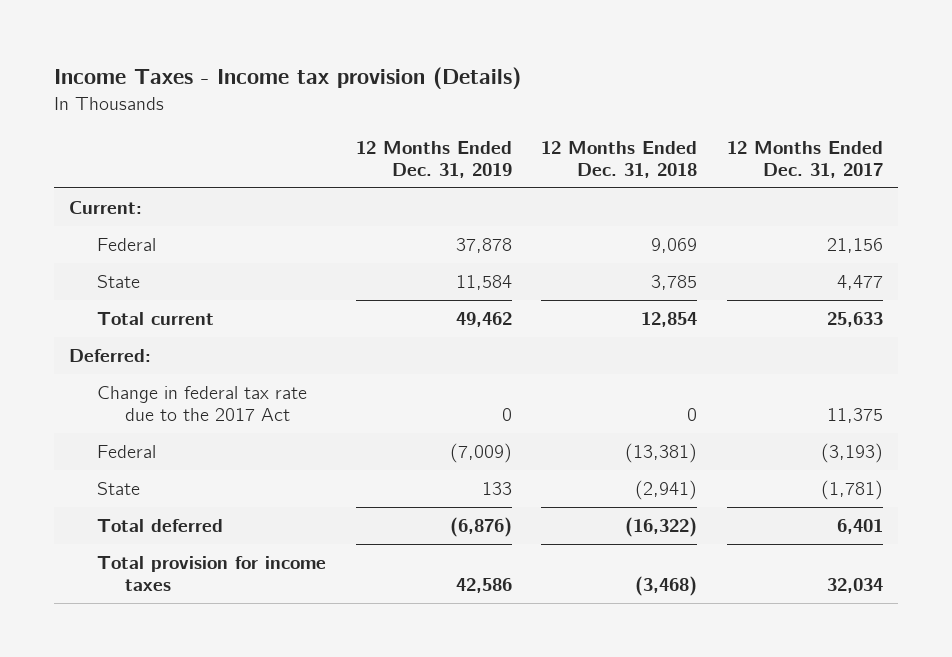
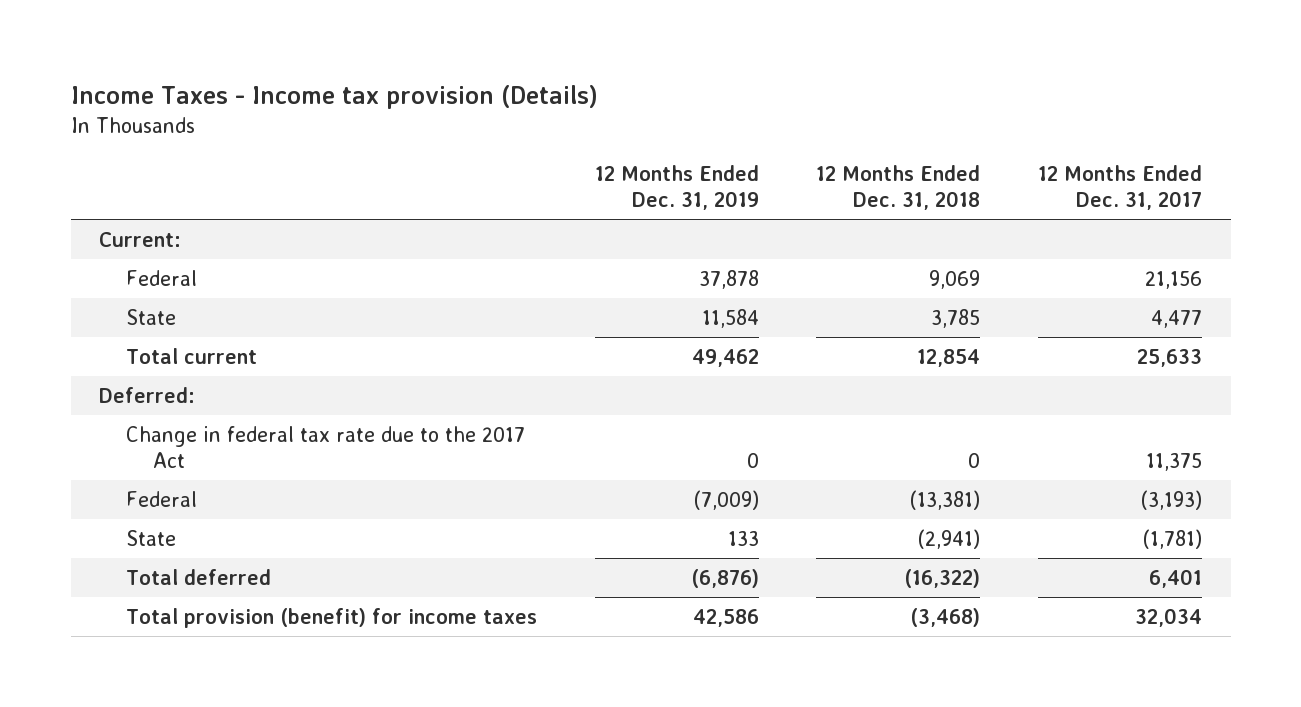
- Total provision for income taxes | 42,586 | (3,468) | 32,034
+ Total provision (benefit) for income taxes | 42,586 | (3,468) | 32,034

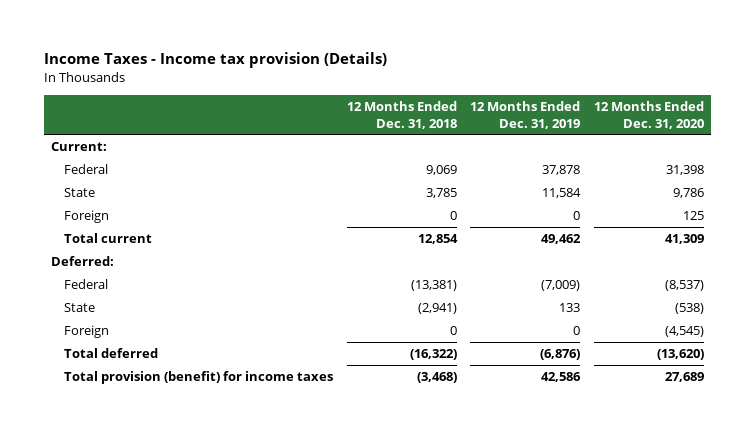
- | 12 Months Ended Dec. 31, 2019 | 12 Months Ended Dec. 31, 2018 | 12 Months Ended Dec. 31, 2017
+ | 12 Months Ended Dec. 31, 2018 | 12 Months Ended Dec. 31, 2019 | 12 Months Ended Dec. 31, 2020
+ Foreign | 0 | 0 | 125
- Change in federal tax rate due to the 2017 Act | 0 | 0 | 11,375
+ Foreign | 0 | 0 | (4,545)

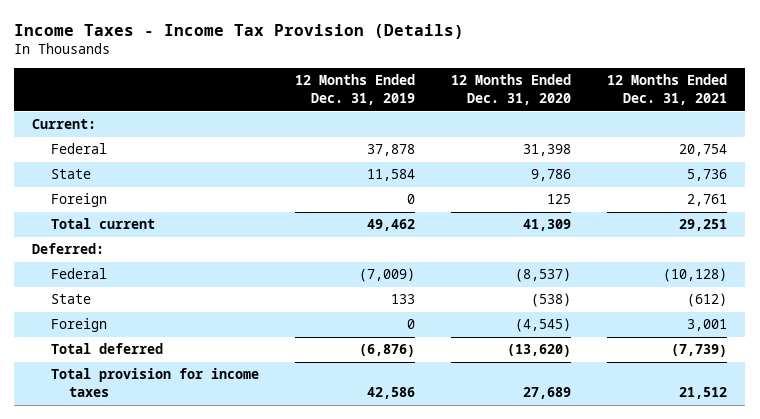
- Income Taxes - Income tax provision (Details)
+ Income Taxes - Income Tax Provision (Details)
- | 12 Months Ended Dec. 31, 2018 | 12 Months Ended Dec. 31, 2019 | 12 Months Ended Dec. 31, 2020
+ | 12 Months Ended Dec. 31, 2019 | 12 Months Ended Dec. 31, 2020 | 12 Months Ended Dec. 31, 2021
- Total provision (benefit) for income taxes | (3,468) | 42,586 | 27,689
+ Total provision for income taxes | 42,586 | 27,689 | 21,512

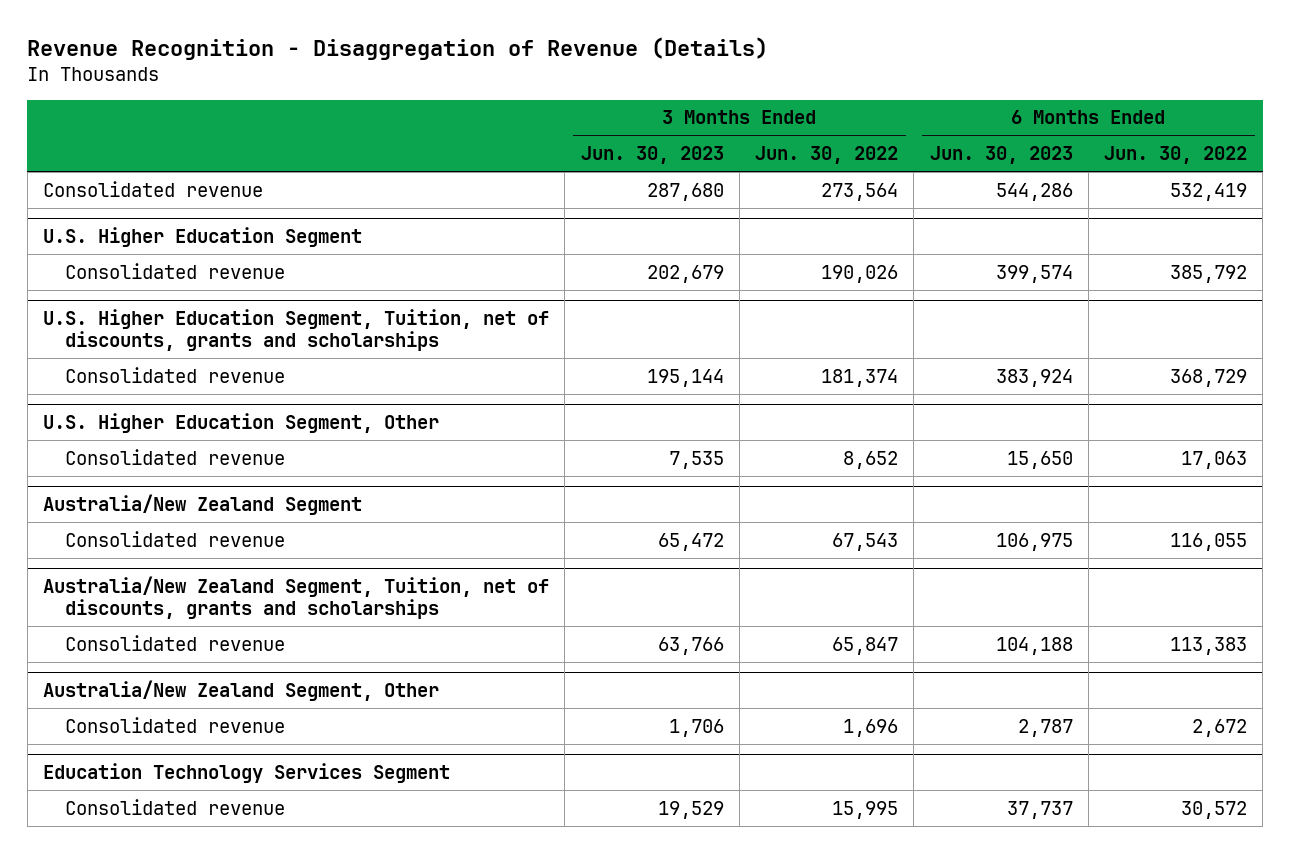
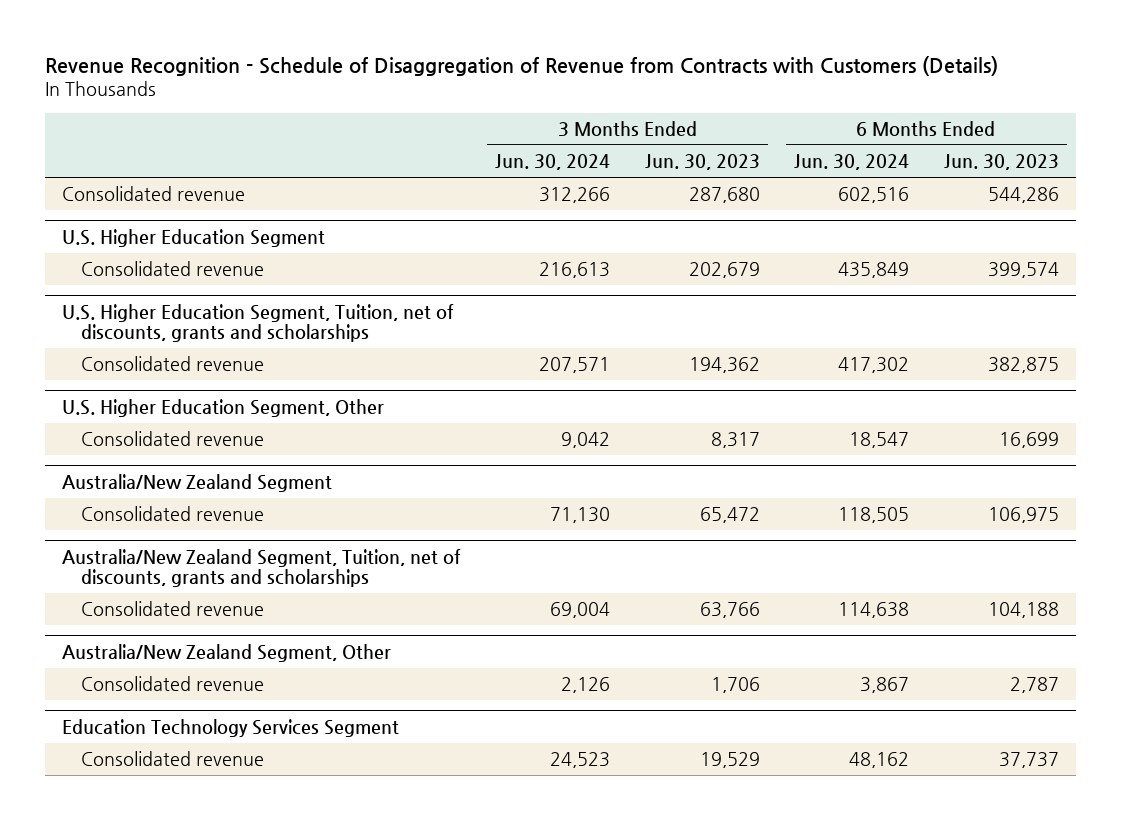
- Revenue Recognition - Disaggregation of Revenue (Details)
+ Revenue Recognition - Schedule of Disaggregation of Revenue from Contracts with Customers (Details)
- | 3 Months Ended Jun. 30, 2023 | 3 Months Ended Jun. 30, 2022 | 6 Months Ended Jun. 30, 2023 | 6 Months Ended Jun. 30, 2022
+ | 3 Months Ended Jun. 30, 2024 | 3 Months Ended Jun. 30, 2023 | 6 Months Ended Jun. 30, 2024 | 6 Months Ended Jun. 30, 2023
@ U.S. Higher Education Segment, Tuition, net of discounts, grants and scholarships
- Consolidated revenue | 195,144 | 181,374 | 383,924 | 368,729
+ Consolidated revenue | 207,571 | 194,362 | 417,302 | 382,875
@ U.S. Higher Education Segment, Other
- Consolidated revenue | 7,535 | 8,652 | 15,650 | 17,063
+ Consolidated revenue | 9,042 | 8,317 | 18,547 | 16,699

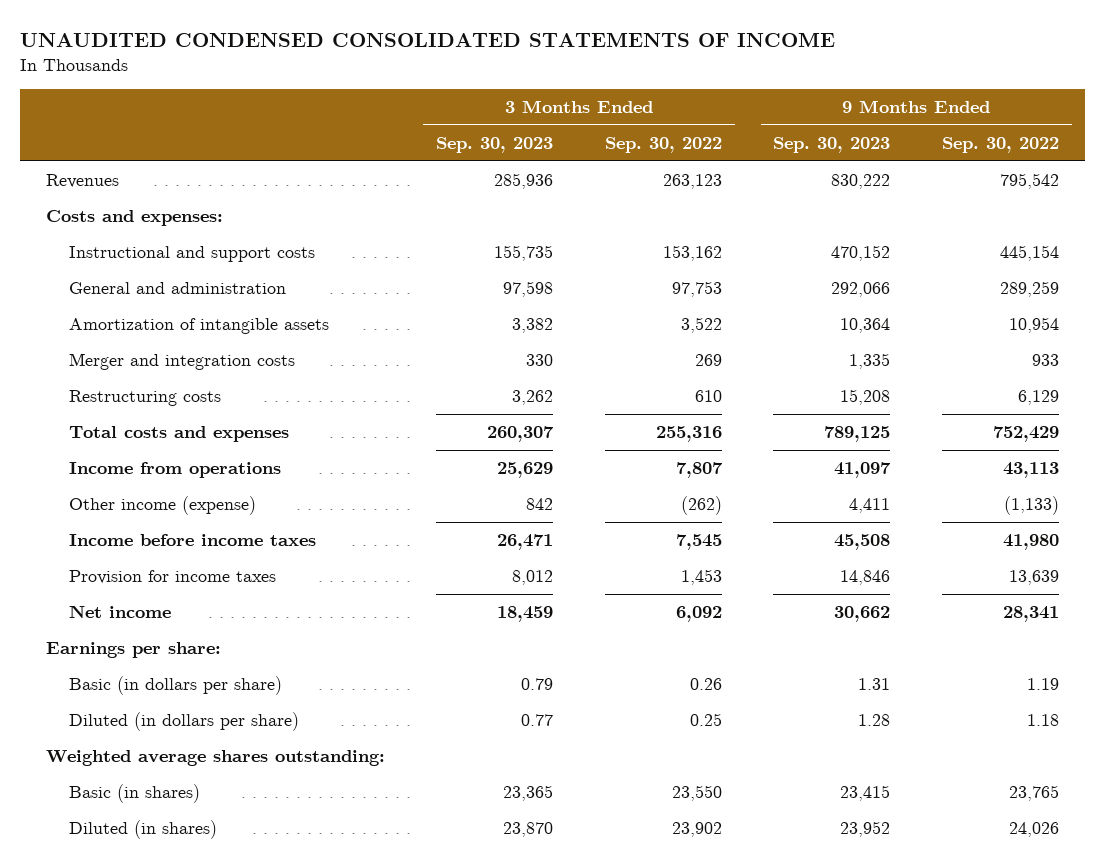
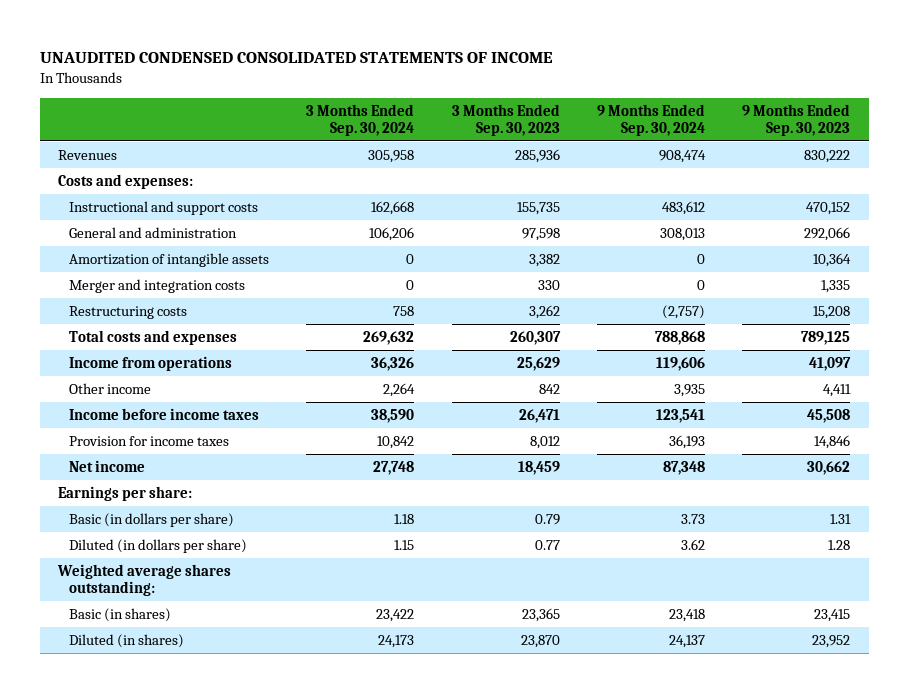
- | 3 Months Ended Sep. 30, 2023 | 3 Months Ended Sep. 30, 2022 | 9 Months Ended Sep. 30, 2023 | 9 Months Ended Sep. 30, 2022
+ | 3 Months Ended Sep. 30, 2024 | 3 Months Ended Sep. 30, 2023 | 9 Months Ended Sep. 30, 2024 | 9 Months Ended Sep. 30, 2023
- Other income (expense) | 842 | (262) | 4,411 | (1,133)
+ Other income | 2,264 | 842 | 3,935 | 4,411

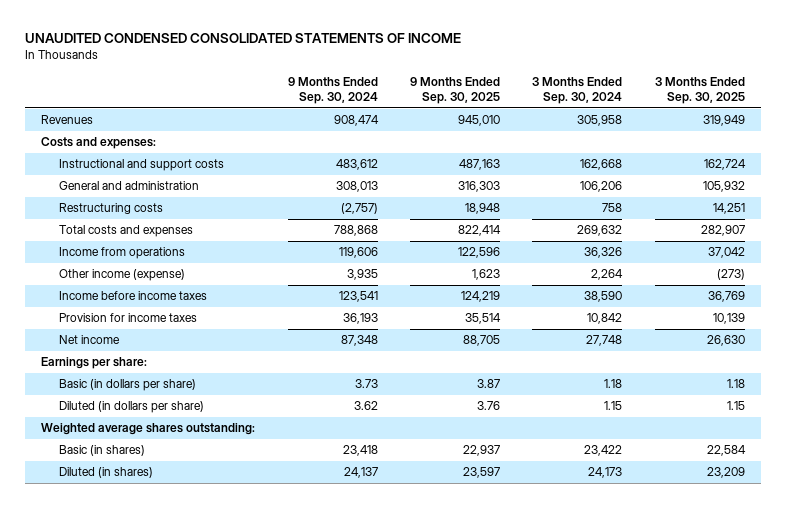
- | 3 Months Ended Sep. 30, 2024 | 3 Months Ended Sep. 30, 2023 | 9 Months Ended Sep. 30, 2024 | 9 Months Ended Sep. 30, 2023
+ | 9 Months Ended Sep. 30, 2024 | 9 Months Ended Sep. 30, 2025 | 3 Months Ended Sep. 30, 2024 | 3 Months Ended Sep. 30, 2025
- Amortization of intangible assets | 0 | 3,382 | 0 | 10,364
- Merger and integration costs | 0 | 330 | 0 | 1,335
- Other income | 2,264 | 842 | 3,935 | 4,411
+ Other income (expense) | 3,935 | 1,623 | 2,264 | (273)

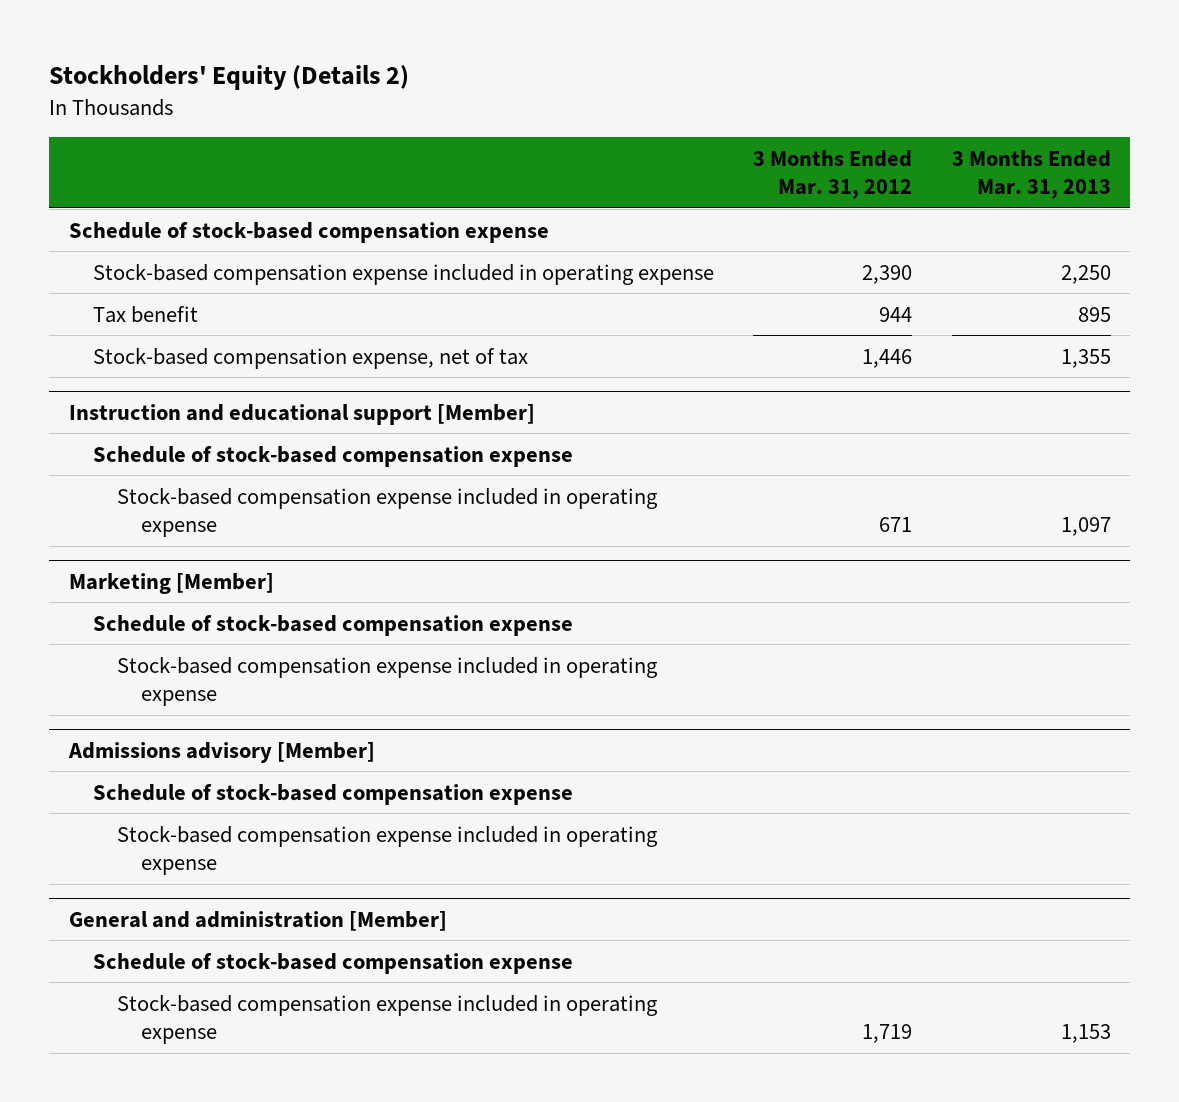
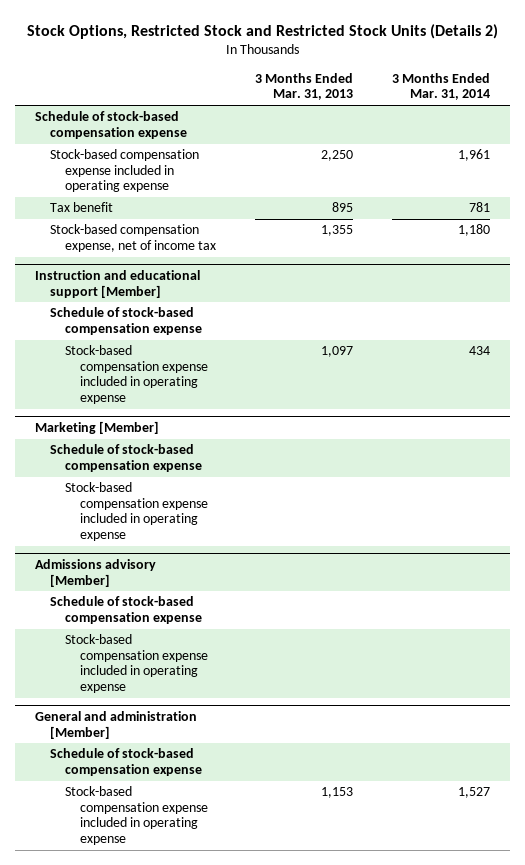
- Stockholders' Equity (Details 2)
+ Stock Options, Restricted Stock and Restricted Stock Units (Details 2)
- | 3 Months Ended Mar. 31, 2012 | 3 Months Ended Mar. 31, 2013
+ | 3 Months Ended Mar. 31, 2013 | 3 Months Ended Mar. 31, 2014
- Stock-based compensation expense, net of tax | 1,446 | 1,355
+ Stock-based compensation expense, net of income tax | 1,355 | 1,180

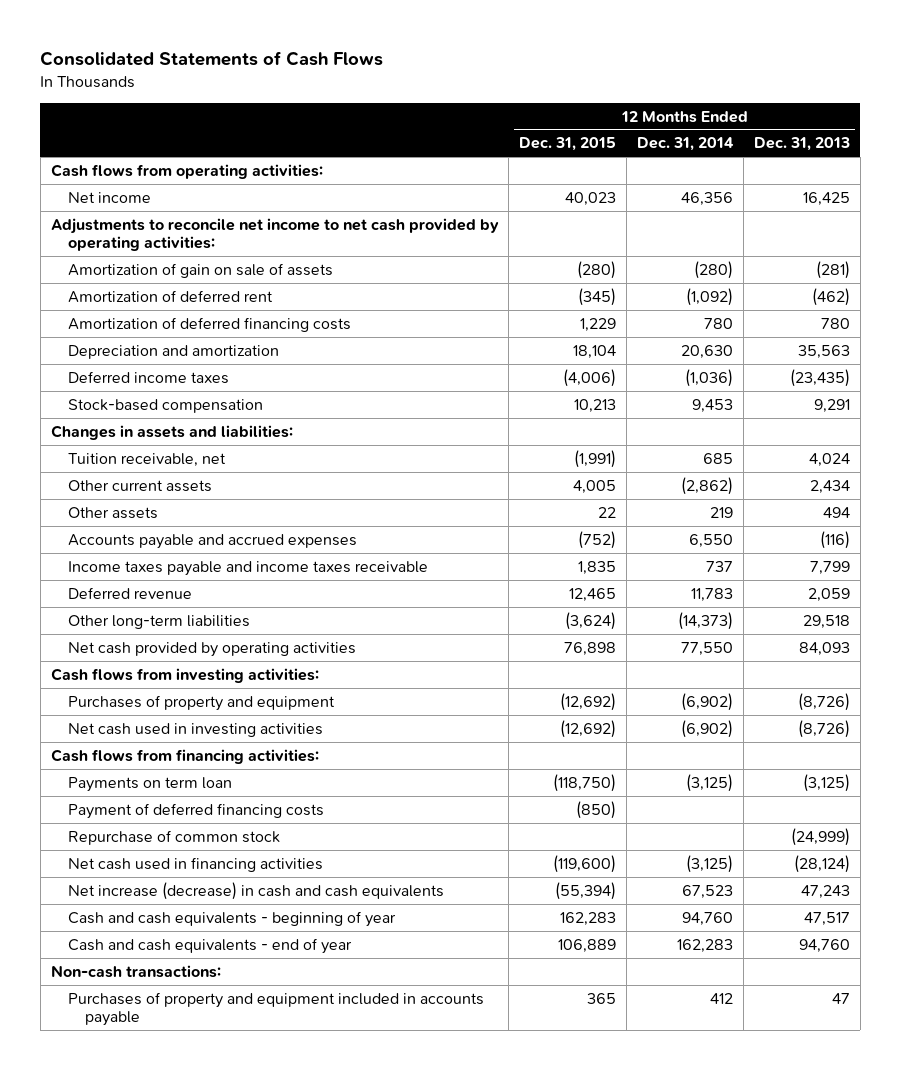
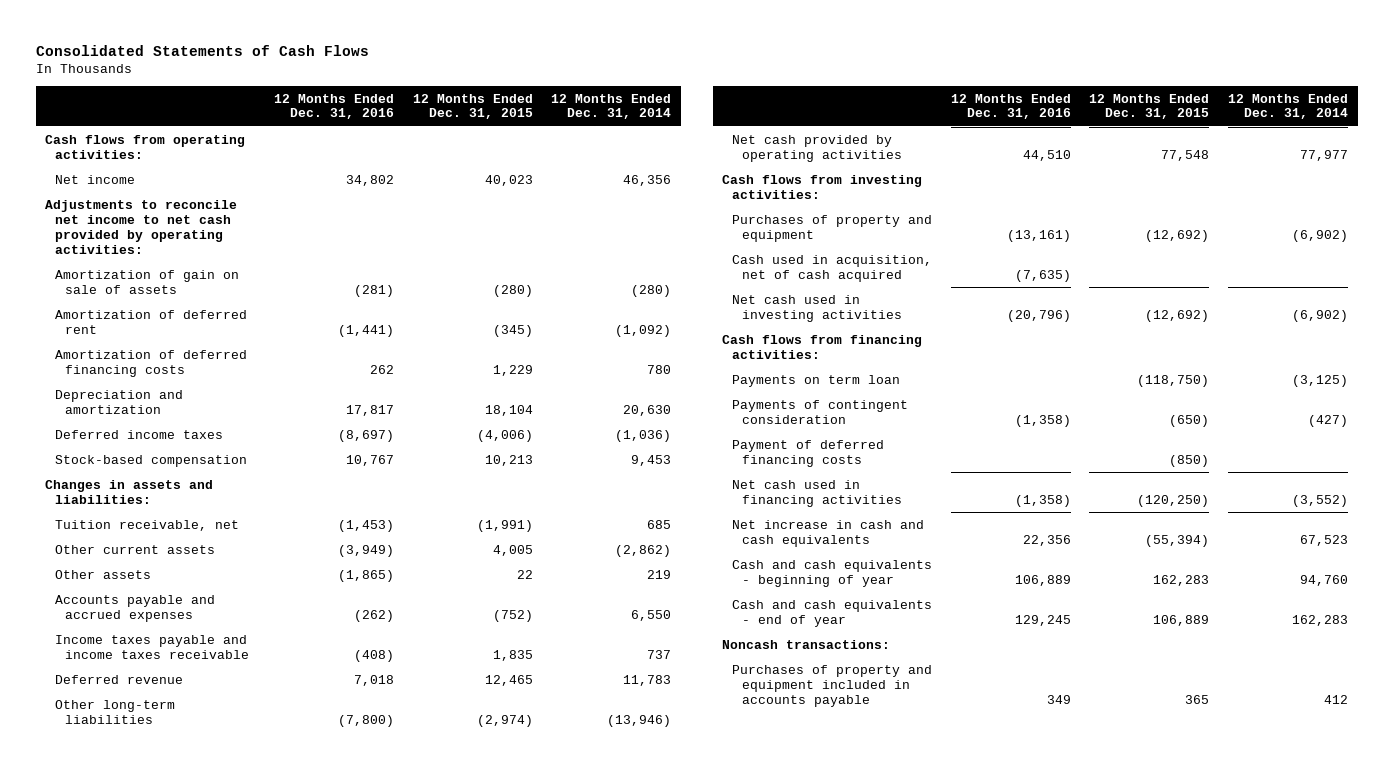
- | 12 Months Ended Dec. 31, 2015 | 12 Months Ended Dec. 31, 2014 | 12 Months Ended Dec. 31, 2013
+ | 12 Months Ended Dec. 31, 2016 | 12 Months Ended Dec. 31, 2015 | 12 Months Ended Dec. 31, 2014
- Other long-term liabilities | (3,624) | (14,373) | 29,518
- Net cash provided by operating activities | 76,898 | 77,550 | 84,093
+ Other long-term liabilities | (7,800) | (2,974) | (13,946)
+ Net cash provided by operating activities | 44,510 | 77,548 | 77,977
+ Cash used in acquisition, net of cash acquired | (7,635) | |
+ Payments of contingent consideration | (1,358) | (650) | (427)
- Repurchase of common stock | | | (24,999)
- Net cash used in financing activities | (119,600) | (3,125) | (28,124)
- Net increase (decrease) in cash and cash equivalents | (55,394) | 67,523 | 47,243
+ Net cash used in financing activities | (1,358) | (120,250) | (3,552)
+ Net increase in cash and cash equivalents | 22,356 | (55,394) | 67,523
- Non-cash transactions:
+ Noncash transactions:

